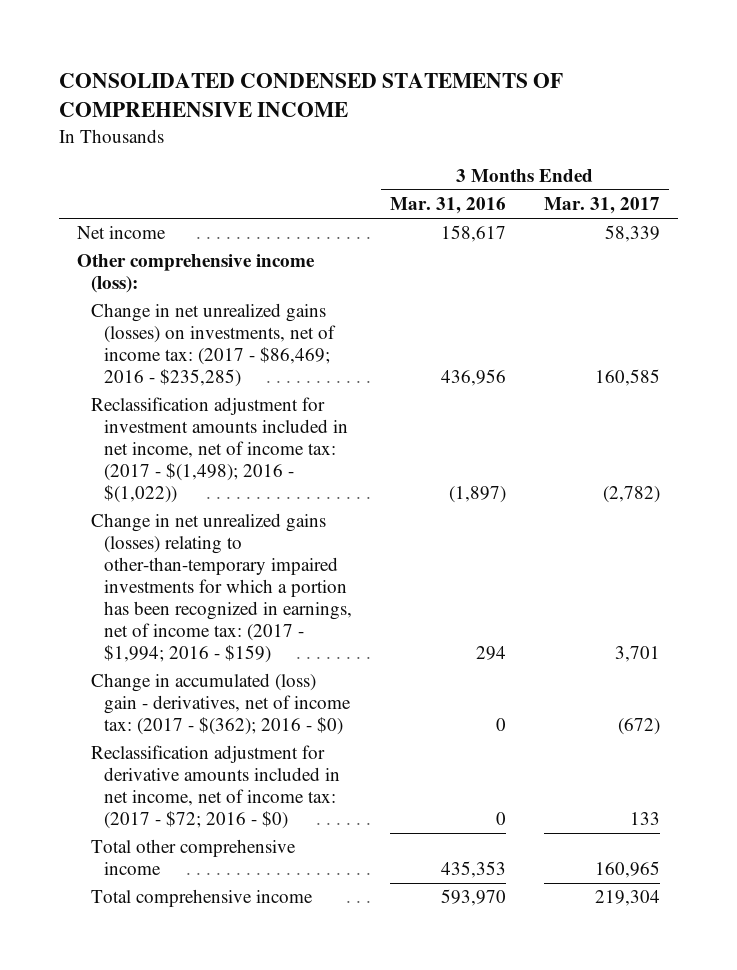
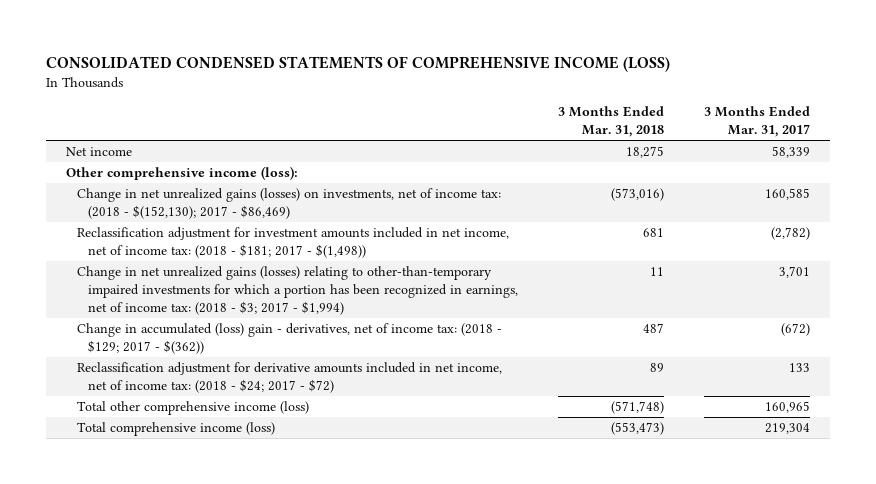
- CONSOLIDATED CONDENSED STATEMENTS OF COMPREHENSIVE INCOME
+ CONSOLIDATED CONDENSED STATEMENTS OF COMPREHENSIVE INCOME (LOSS)
- | 3 Months Ended Mar. 31, 2016 | 3 Months Ended Mar. 31, 2017
+ | 3 Months Ended Mar. 31, 2018 | 3 Months Ended Mar. 31, 2017
- Change in net unrealized gains (losses) on investments, net of income tax: (2017 - $86,469; 2016 - $235,285) | 436,956 | 160,585
- Reclassification adjustment for investment amounts included in net income, net of income tax: (2017 - $(1,498); 2016 - $(1,022)) | (1,897) | (2,782)
- Change in net unrealized gains (losses) relating to other-than-temporary impaired investments for which a portion has been recognized in earnings, net of income tax: (2017 - $1,994; 2016 - $159) | 294 | 3,701
- Change in accumulated (loss) gain - derivatives, net of income tax: (2017 - $(362); 2016 - $0) | 0 | (672)
- Reclassification adjustment for derivative amounts included in net income, net of income tax: (2017 - $72; 2016 - $0) | 0 | 133
- Total other comprehensive income | 435,353 | 160,965
- Total comprehensive income | 593,970 | 219,304
+ Change in net unrealized gains (losses) on investments, net of income tax: (2018 - $(152,130); 2017 - $86,469) | (573,016) | 160,585
+ Reclassification adjustment for investment amounts included in net income, net of income tax: (2018 - $181; 2017 - $(1,498)) | 681 | (2,782)
+ Change in net unrealized gains (losses) relating to other-than-temporary impaired investments for which a portion has been recognized in earnings, net of income tax: (2018 - $3; 2017 - $1,994) | 11 | 3,701
+ Change in accumulated (loss) gain - derivatives, net of income tax: (2018 - $129; 2017 - $(362)) | 487 | (672)
+ Reclassification adjustment for derivative amounts included in net income, net of income tax: (2018 - $24; 2017 - $72) | 89 | 133
+ Total other comprehensive income (loss) | (571,748) | 160,965
+ Total comprehensive income (loss) | (553,473) | 219,304

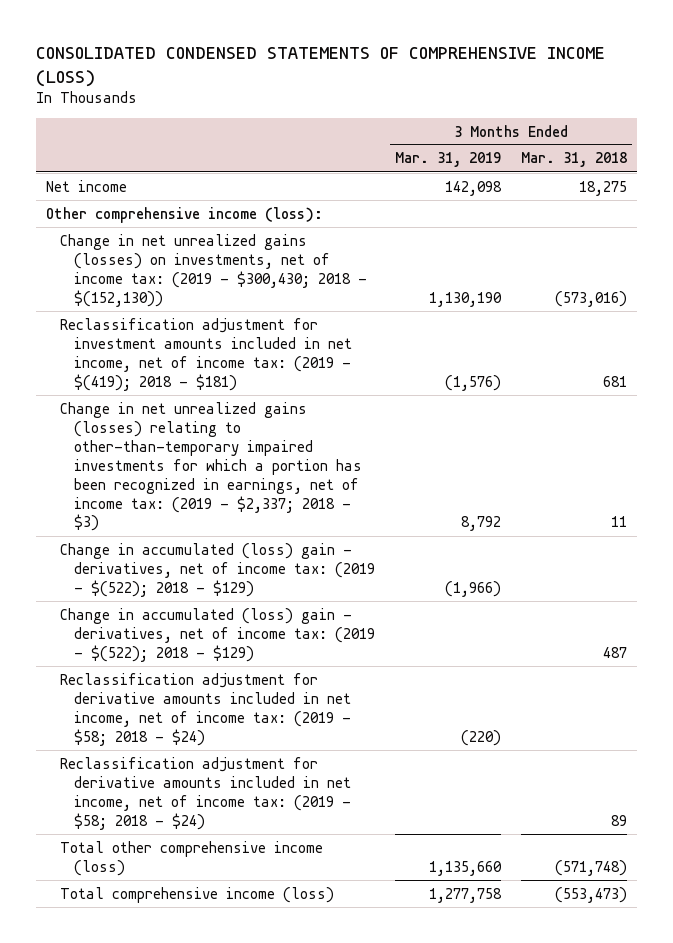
- | 3 Months Ended Mar. 31, 2018 | 3 Months Ended Mar. 31, 2017
+ | 3 Months Ended Mar. 31, 2019 | 3 Months Ended Mar. 31, 2018
- Change in net unrealized gains (losses) on investments, net of income tax: (2018 - $(152,130); 2017 - $86,469) | (573,016) | 160,585
- Reclassification adjustment for investment amounts included in net income, net of income tax: (2018 - $181; 2017 - $(1,498)) | 681 | (2,782)
- Change in net unrealized gains (losses) relating to other-than-temporary impaired investments for which a portion has been recognized in earnings, net of income tax: (2018 - $3; 2017 - $1,994) | 11 | 3,701
- Change in accumulated (loss) gain - derivatives, net of income tax: (2018 - $129; 2017 - $(362)) | 487 | (672)
- Reclassification adjustment for derivative amounts included in net income, net of income tax: (2018 - $24; 2017 - $72) | 89 | 133
+ Change in net unrealized gains (losses) on investments, net of income tax: (2019 - $300,430; 2018 - $(152,130)) | 1,130,190 | (573,016)
+ Reclassification adjustment for investment amounts included in net income, net of income tax: (2019 - $(419); 2018 - $181) | (1,576) | 681
+ Change in net unrealized gains (losses) relating to other-than-temporary impaired investments for which a portion has been recognized in earnings, net of income tax: (2019 - $2,337; 2018 - $3) | 8,792 | 11
+ Change in accumulated (loss) gain - derivatives, net of income tax: (2019 - $(522); 2018 - $129) | (1,966) |
+ Change in accumulated (loss) gain - derivatives, net of income tax: (2019 - $(522); 2018 - $129) | | 487
+ Reclassification adjustment for derivative amounts included in net income, net of income tax: (2019 - $58; 2018 - $24) | (220) |
+ Reclassification adjustment for derivative amounts included in net income, net of income tax: (2019 - $58; 2018 - $24) | | 89

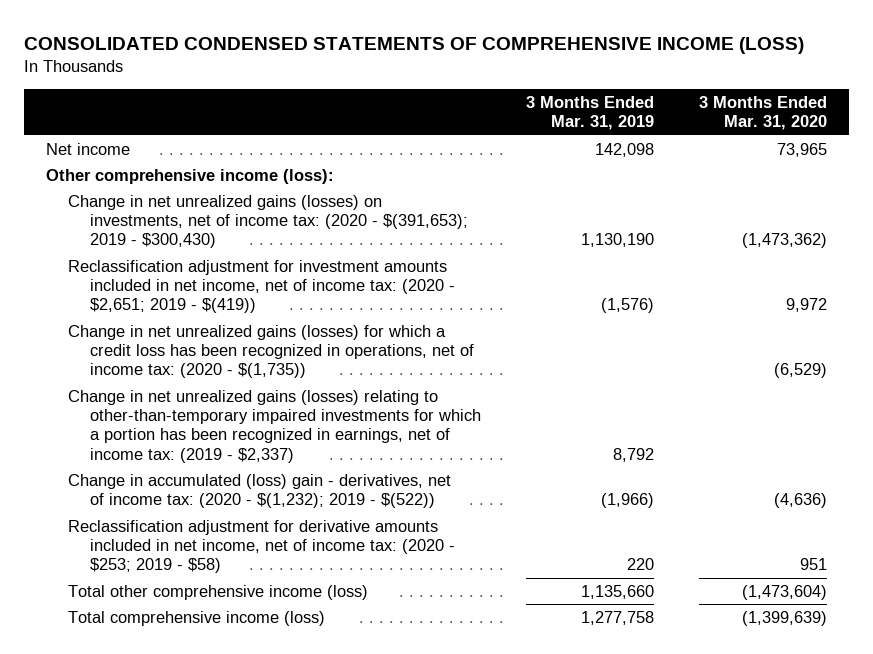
- | 3 Months Ended Mar. 31, 2019 | 3 Months Ended Mar. 31, 2018
+ | 3 Months Ended Mar. 31, 2019 | 3 Months Ended Mar. 31, 2020
- Change in net unrealized gains (losses) on investments, net of income tax: (2019 - $300,430; 2018 - $(152,130)) | 1,130,190 | (573,016)
- Reclassification adjustment for investment amounts included in net income, net of income tax: (2019 - $(419); 2018 - $181) | (1,576) | 681
- Change in net unrealized gains (losses) relating to other-than-temporary impaired investments for which a portion has been recognized in earnings, net of income tax: (2019 - $2,337; 2018 - $3) | 8,792 | 11
- Change in accumulated (loss) gain - derivatives, net of income tax: (2019 - $(522); 2018 - $129) | (1,966) |
- Change in accumulated (loss) gain - derivatives, net of income tax: (2019 - $(522); 2018 - $129) | | 487
- Reclassification adjustment for derivative amounts included in net income, net of income tax: (2019 - $58; 2018 - $24) | (220) |
- Reclassification adjustment for derivative amounts included in net income, net of income tax: (2019 - $58; 2018 - $24) | | 89
+ Change in net unrealized gains (losses) on investments, net of income tax: (2020 - $(391,653); 2019 - $300,430) | 1,130,190 | (1,473,362)
+ Reclassification adjustment for investment amounts included in net income, net of income tax: (2020 - $2,651; 2019 - $(419)) | (1,576) | 9,972
+ Change in net unrealized gains (losses) for which a credit loss has been recognized in operations, net of income tax: (2020 - $(1,735)) | | (6,529)
+ Change in net unrealized gains (losses) relating to other-than-temporary impaired investments for which a portion has been recognized in earnings, net of income tax: (2019 - $2,337) | 8,792 |
+ Change in accumulated (loss) gain - derivatives, net of income tax: (2020 - $(1,232); 2019 - $(522)) | (1,966) | (4,636)
+ Reclassification adjustment for derivative amounts included in net income, net of income tax: (2020 - $253; 2019 - $58) | 220 | 951

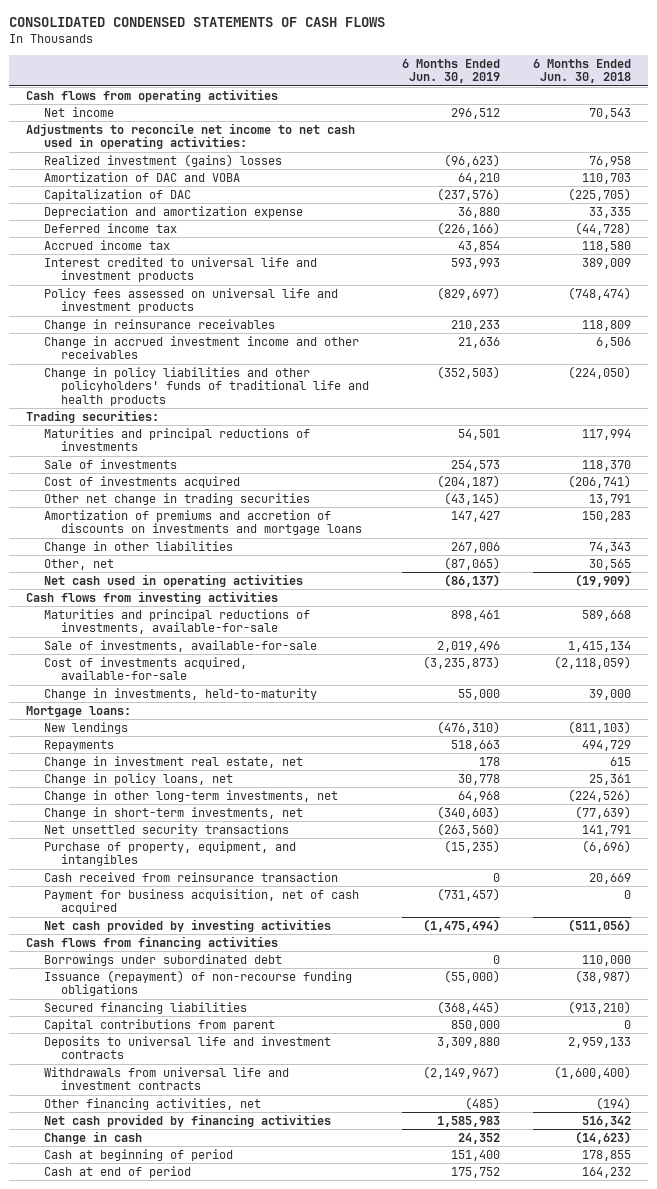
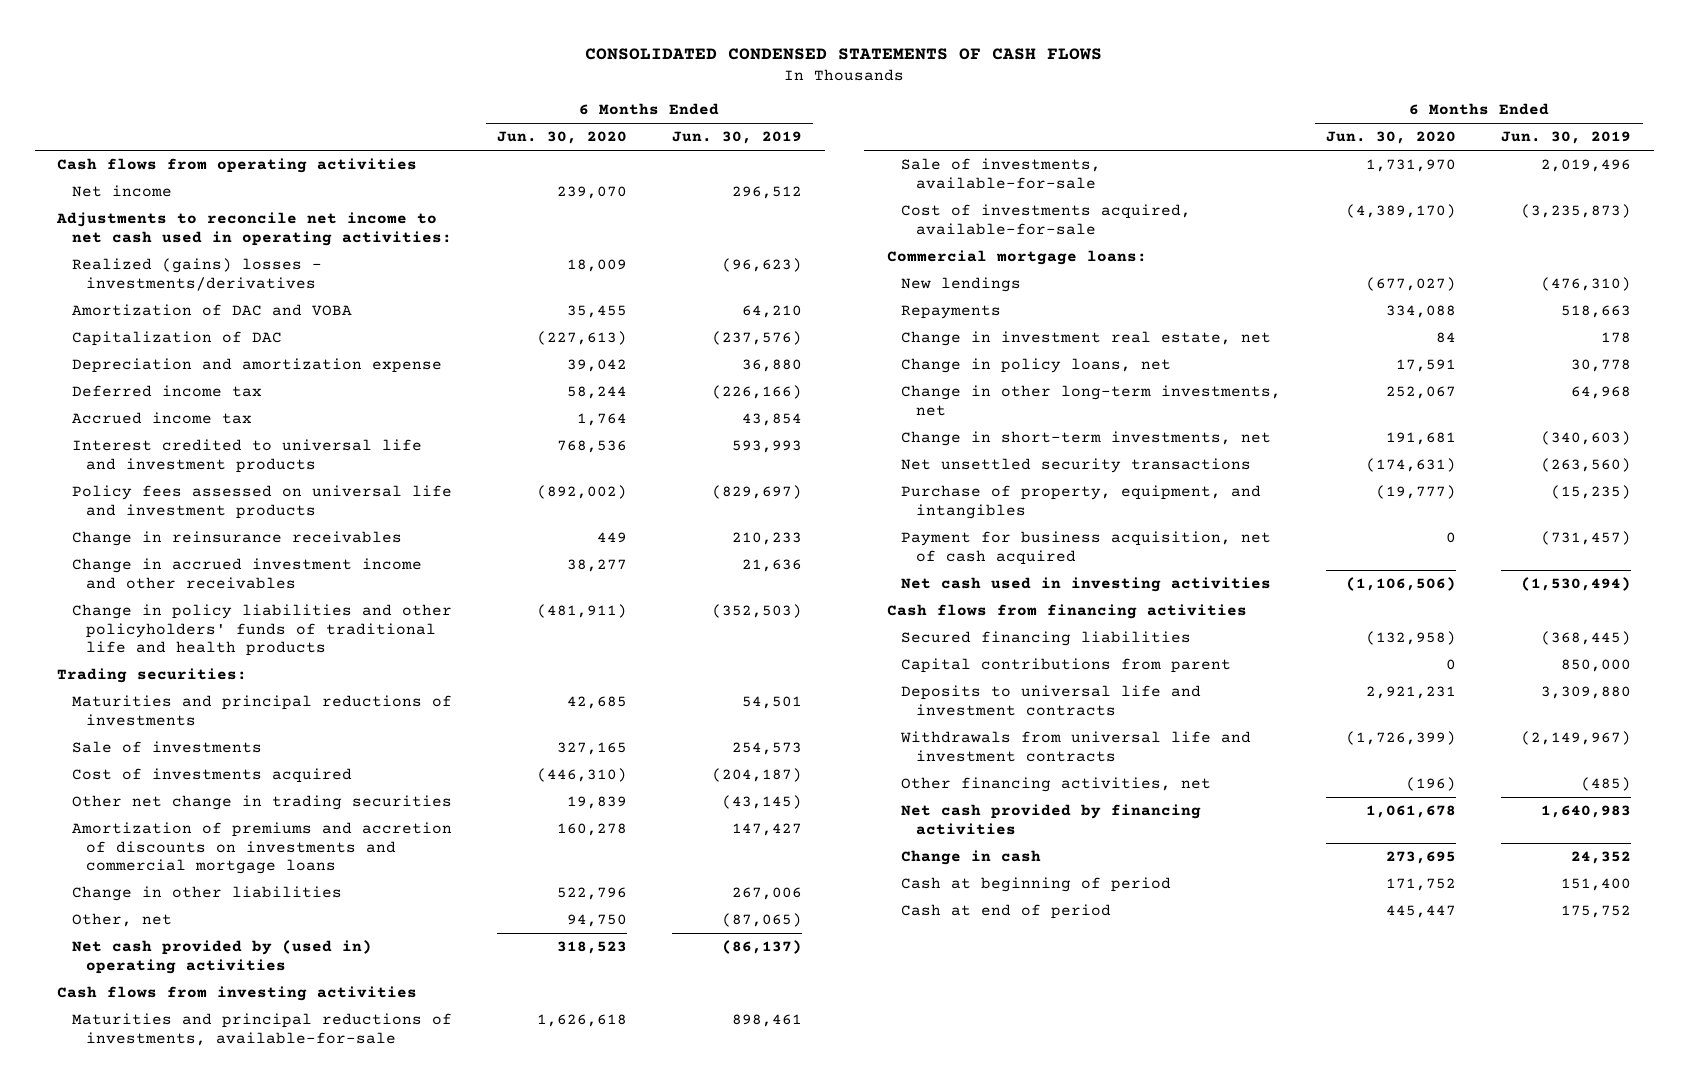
- | 6 Months Ended Jun. 30, 2019 | 6 Months Ended Jun. 30, 2018
+ | 6 Months Ended Jun. 30, 2020 | 6 Months Ended Jun. 30, 2019
- Realized investment (gains) losses | (96,623) | 76,958
+ Realized (gains) losses - investments/derivatives | 18,009 | (96,623)
- Amortization of premiums and accretion of discounts on investments and mortgage loans | 147,427 | 150,283
+ Amortization of premiums and accretion of discounts on investments and commercial mortgage loans | 160,278 | 147,427
- Net cash used in operating activities | (86,137) | (19,909)
+ Net cash provided by (used in) operating activities | 318,523 | (86,137)
- Change in investments, held-to-maturity | 55,000 | 39,000
- Mortgage loans:
+ Commercial mortgage loans:
- Cash received from reinsurance transaction | 0 | 20,669
- Net cash provided by investing activities | (1,475,494) | (511,056)
+ Net cash used in investing activities | (1,106,506) | (1,530,494)
- Borrowings under subordinated debt | 0 | 110,000
- Issuance (repayment) of non-recourse funding obligations | (55,000) | (38,987)
- Net cash provided by financing activities | 1,585,983 | 516,342
+ Net cash provided by financing activities | 1,061,678 | 1,640,983

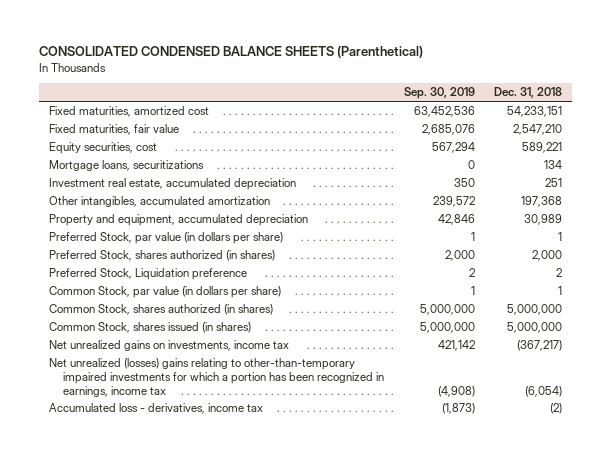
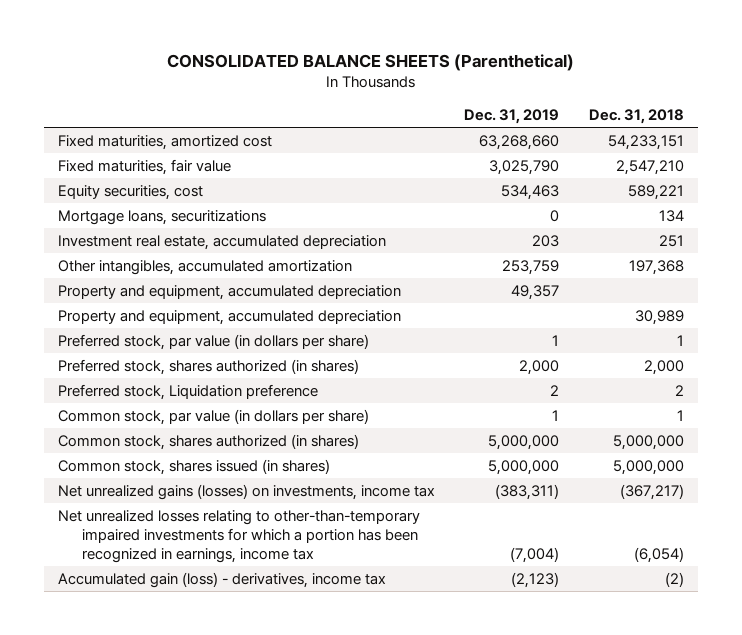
- CONSOLIDATED CONDENSED BALANCE SHEETS (Parenthetical)
+ CONSOLIDATED BALANCE SHEETS (Parenthetical)
- | Sep. 30, 2019 | Dec. 31, 2018
+ | Dec. 31, 2019 | Dec. 31, 2018
+ Property and equipment, accumulated depreciation | 49,357 |
- Preferred Stock, par value (in dollars per share) | 1 | 1
- Preferred Stock, shares authorized (in shares) | 2,000 | 2,000
- Preferred Stock, Liquidation preference | 2 | 2
- Common Stock, par value (in dollars per share) | 1 | 1
- Common Stock, shares authorized (in shares) | 5,000,000 | 5,000,000
- Common Stock, shares issued (in shares) | 5,000,000 | 5,000,000
- Net unrealized gains on investments, income tax | 421,142 | (367,217)
- Net unrealized (losses) gains relating to other-than-temporary impaired investments for which a portion has been recognized in earnings, income tax | (4,908) | (6,054)
- Accumulated loss - derivatives, income tax | (1,873) | (2)
+ Preferred stock, par value (in dollars per share) | 1 | 1
+ Preferred stock, shares authorized (in shares) | 2,000 | 2,000
+ Preferred stock, Liquidation preference | 2 | 2
+ Common stock, par value (in dollars per share) | 1 | 1
+ Common stock, shares authorized (in shares) | 5,000,000 | 5,000,000
+ Common stock, shares issued (in shares) | 5,000,000 | 5,000,000
+ Net unrealized gains (losses) on investments, income tax | (383,311) | (367,217)
+ Net unrealized losses relating to other-than-temporary impaired investments for which a portion has been recognized in earnings, income tax | (7,004) | (6,054)
+ Accumulated gain (loss) - derivatives, income tax | (2,123) | (2)

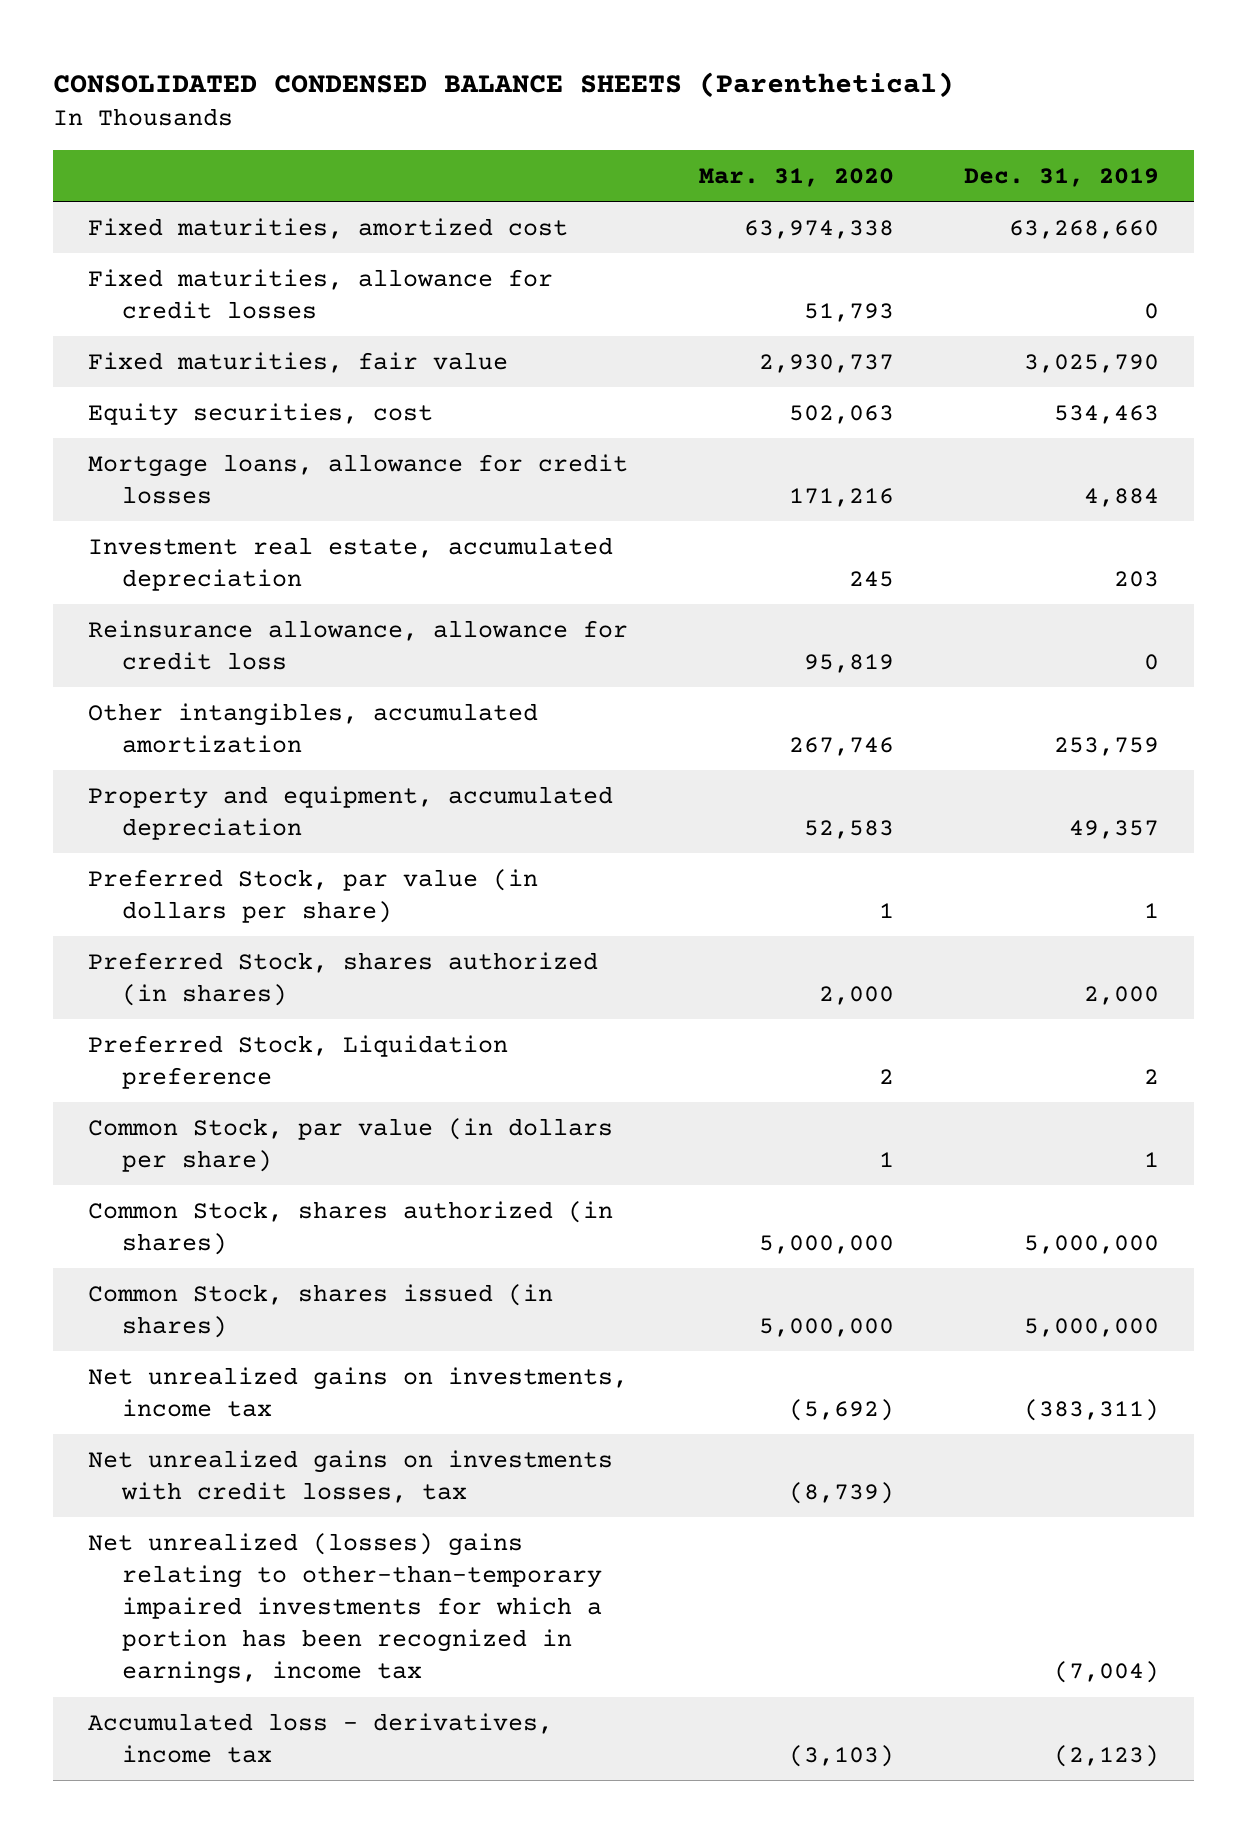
- CONSOLIDATED BALANCE SHEETS (Parenthetical)
+ CONSOLIDATED CONDENSED BALANCE SHEETS (Parenthetical)
- | Dec. 31, 2019 | Dec. 31, 2018
+ | Mar. 31, 2020 | Dec. 31, 2019
+ Fixed maturities, allowance for credit losses | 51,793 | 0
- Mortgage loans, securitizations | 0 | 134
+ Mortgage loans, allowance for credit losses | 171,216 | 4,884
+ Reinsurance allowance, allowance for credit loss | 95,819 | 0
- Property and equipment, accumulated depreciation | | 30,989
- Preferred stock, par value (in dollars per share) | 1 | 1
- Preferred stock, shares authorized (in shares) | 2,000 | 2,000
- Preferred stock, Liquidation preference | 2 | 2
- Common stock, par value (in dollars per share) | 1 | 1
- Common stock, shares authorized (in shares) | 5,000,000 | 5,000,000
- Common stock, shares issued (in shares) | 5,000,000 | 5,000,000
- Net unrealized gains (losses) on investments, income tax | (383,311) | (367,217)
- Net unrealized losses relating to other-than-temporary impaired investments for which a portion has been recognized in earnings, income tax | (7,004) | (6,054)
- Accumulated gain (loss) - derivatives, income tax | (2,123) | (2)
+ Preferred Stock, par value (in dollars per share) | 1 | 1
+ Preferred Stock, shares authorized (in shares) | 2,000 | 2,000
+ Preferred Stock, Liquidation preference | 2 | 2
+ Common Stock, par value (in dollars per share) | 1 | 1
+ Common Stock, shares authorized (in shares) | 5,000,000 | 5,000,000
+ Common Stock, shares issued (in shares) | 5,000,000 | 5,000,000
+ Net unrealized gains on investments, income tax | (5,692) | (383,311)
+ Net unrealized gains on investments with credit losses, tax | (8,739) |
+ Net unrealized (losses) gains relating to other-than-temporary impaired investments for which a portion has been recognized in earnings, income tax | | (7,004)
+ Accumulated loss - derivatives, income tax | (3,103) | (2,123)

